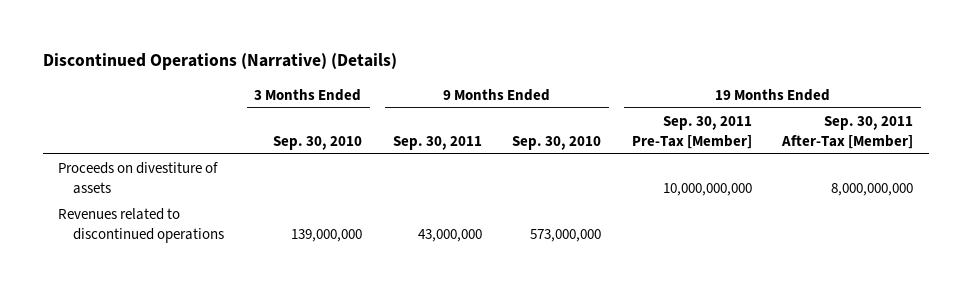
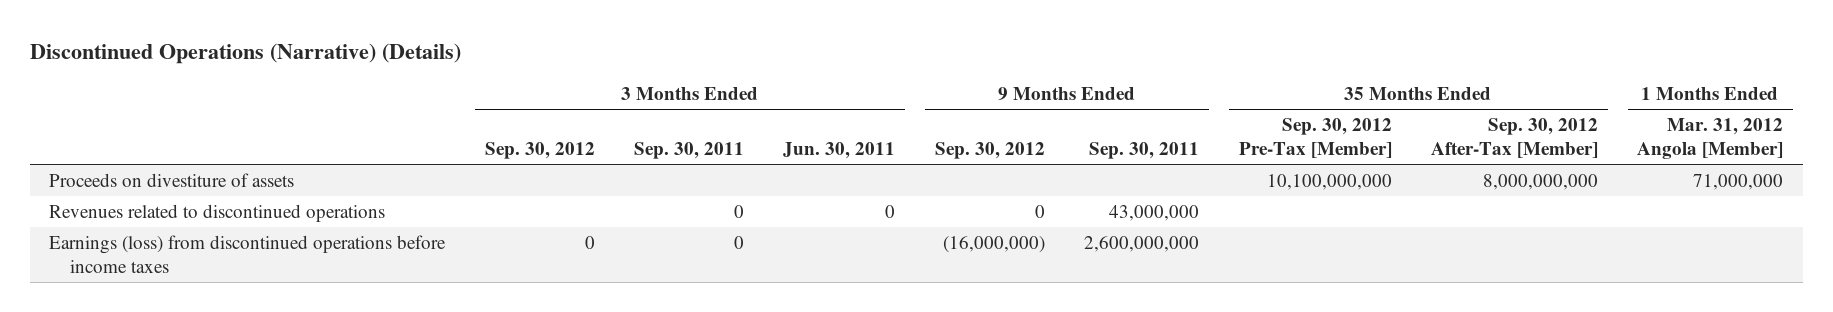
- | 3 Months Ended Sep. 30, 2010 | 9 Months Ended Sep. 30, 2011 | 9 Months Ended Sep. 30, 2010 | 19 Months Ended Sep. 30, 2011 Pre-Tax [Member] | 19 Months Ended Sep. 30, 2011 After-Tax [Member]
+ | 3 Months Ended Sep. 30, 2012 | 3 Months Ended Sep. 30, 2011 | 3 Months Ended Jun. 30, 2011 | 9 Months Ended Sep. 30, 2012 | 9 Months Ended Sep. 30, 2011 | 35 Months Ended Sep. 30, 2012 Pre-Tax [Member] | 35 Months Ended Sep. 30, 2012 After-Tax [Member] | 1 Months Ended Mar. 31, 2012 Angola [Member]
+ Earnings (loss) from discontinued operations before income taxes | 0 | 0 | | (16,000,000) | 2,600,000,000 | | |

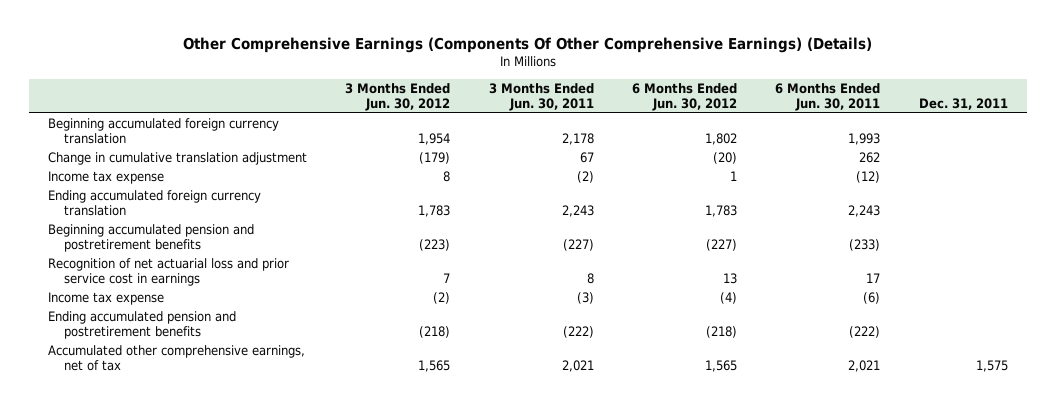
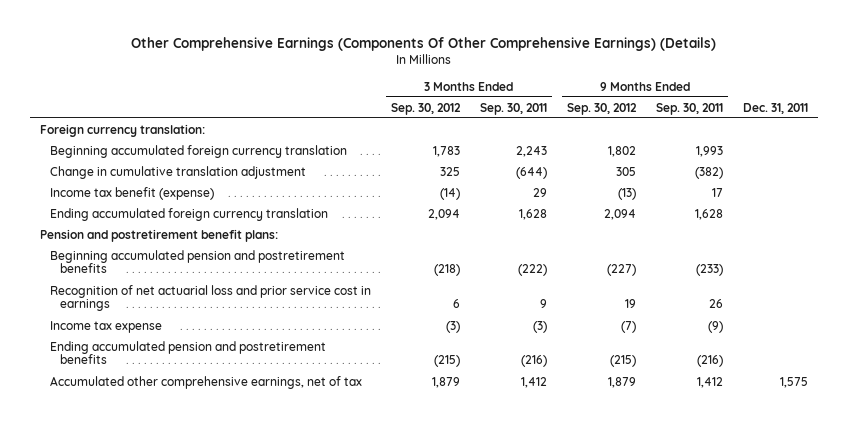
- | 3 Months Ended Jun. 30, 2012 | 3 Months Ended Jun. 30, 2011 | 6 Months Ended Jun. 30, 2012 | 6 Months Ended Jun. 30, 2011 | Dec. 31, 2011
+ | 3 Months Ended Sep. 30, 2012 | 3 Months Ended Sep. 30, 2011 | 9 Months Ended Sep. 30, 2012 | 9 Months Ended Sep. 30, 2011 | Dec. 31, 2011
+ Foreign currency translation:
- Income tax expense | 8 | (2) | 1 | (12) |
+ Income tax benefit (expense) | (14) | 29 | (13) | 17 |
+ Pension and postretirement benefit plans:

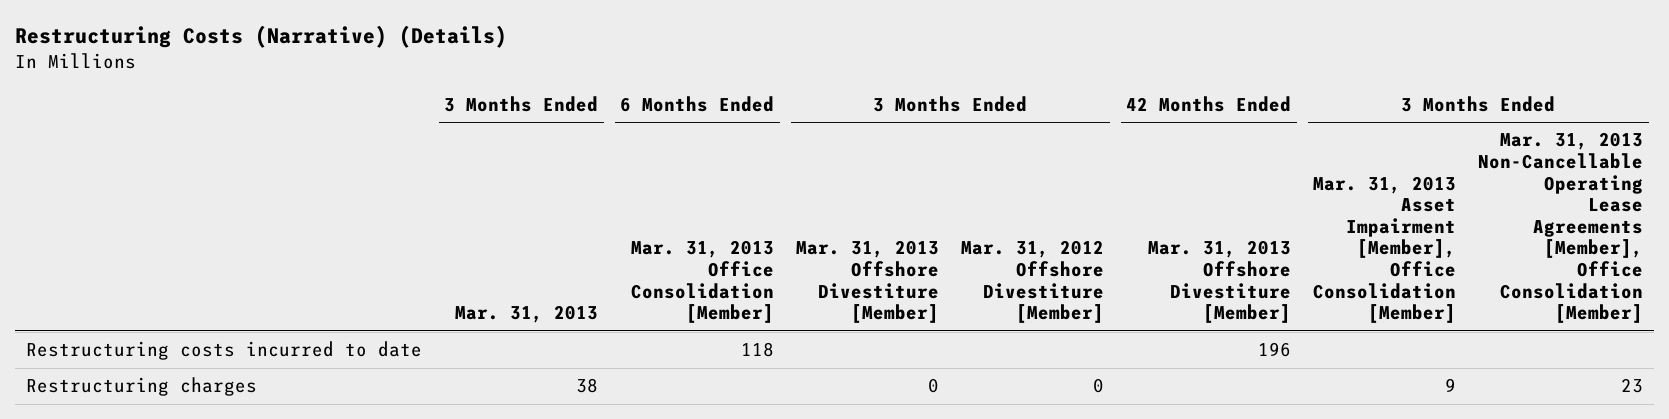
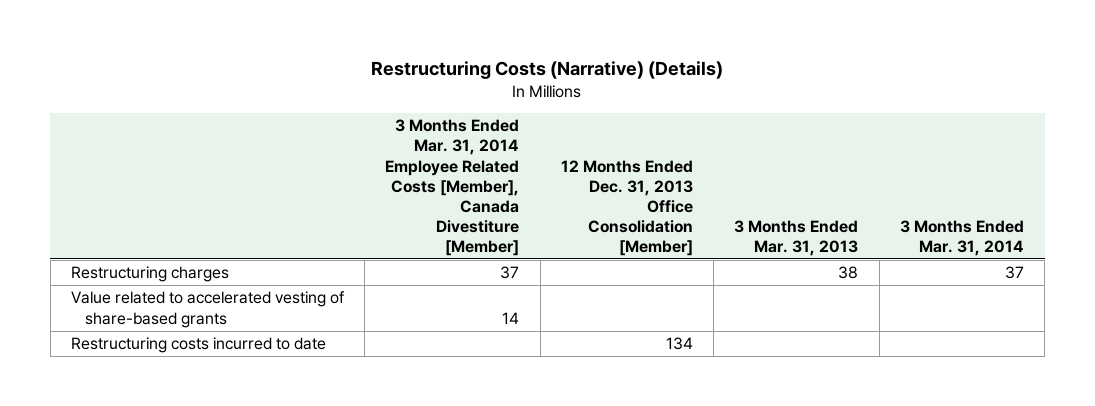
- | 3 Months Ended Mar. 31, 2013 | 6 Months Ended Mar. 31, 2013 Office Consolidation [Member] | 3 Months Ended Mar. 31, 2013 Offshore Divestiture [Member] | 3 Months Ended Mar. 31, 2012 Offshore Divestiture [Member] | 42 Months Ended Mar. 31, 2013 Offshore Divestiture [Member] | 3 Months Ended Mar. 31, 2013 Asset Impairment [Member], Office Consolidation [Member] | 3 Months Ended Mar. 31, 2013 Non-Cancellable Operating Lease Agreements [Member], Office Consolidation [Member]
+ | 3 Months Ended Mar. 31, 2014 Employee Related Costs [Member], Canada Divestiture [Member] | 12 Months Ended Dec. 31, 2013 Office Consolidation [Member] | 3 Months Ended Mar. 31, 2013 | 3 Months Ended Mar. 31, 2014
+ Value related to accelerated vesting of share-based grants | 14 | | |
moved down: Restructuring costs incurred to date | | 134 | |

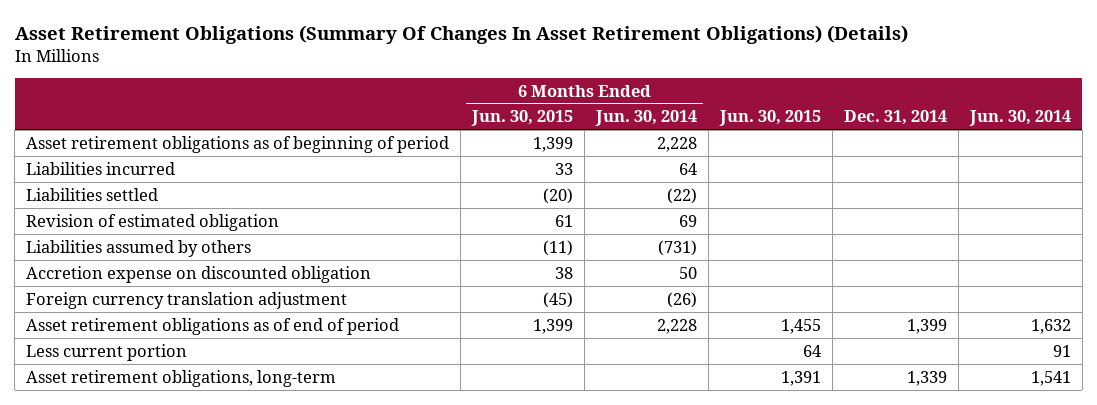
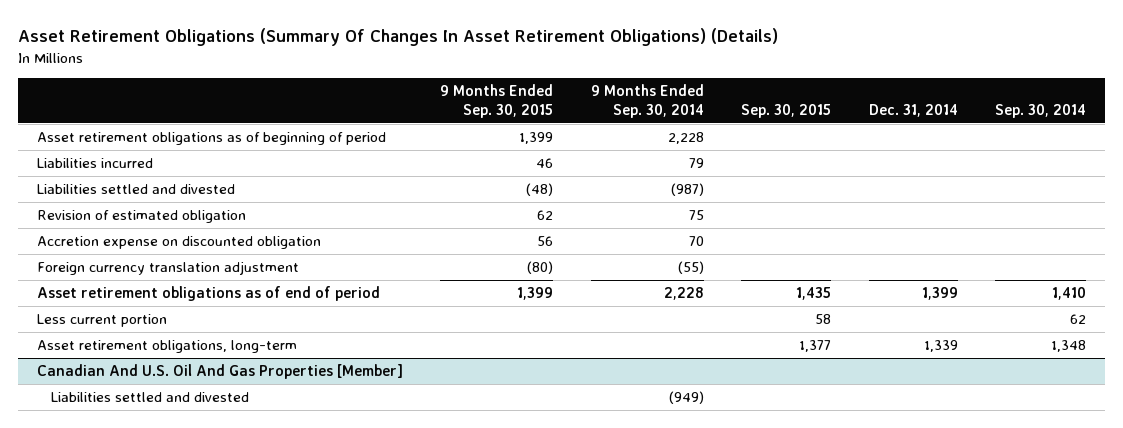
- | 6 Months Ended Jun. 30, 2015 | 6 Months Ended Jun. 30, 2014 | Jun. 30, 2015 | Dec. 31, 2014 | Jun. 30, 2014
+ | 9 Months Ended Sep. 30, 2015 | 9 Months Ended Sep. 30, 2014 | Sep. 30, 2015 | Dec. 31, 2014 | Sep. 30, 2014
- Liabilities settled | (20) | (22) | | |
+ Liabilities settled and divested | (48) | (987) | | |
- Liabilities assumed by others | (11) | (731) | | |
+ Canadian And U.S. Oil And Gas Properties [Member]
+ Liabilities settled and divested | | (949) | | |

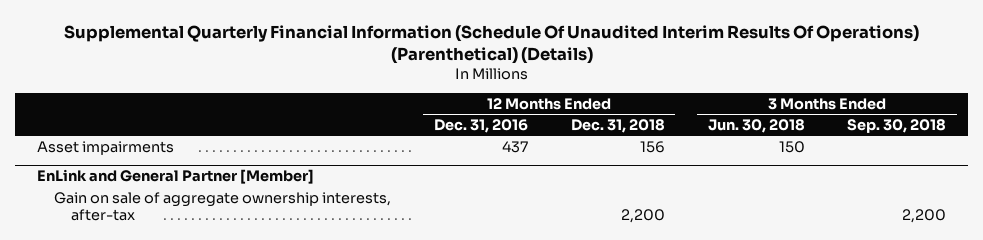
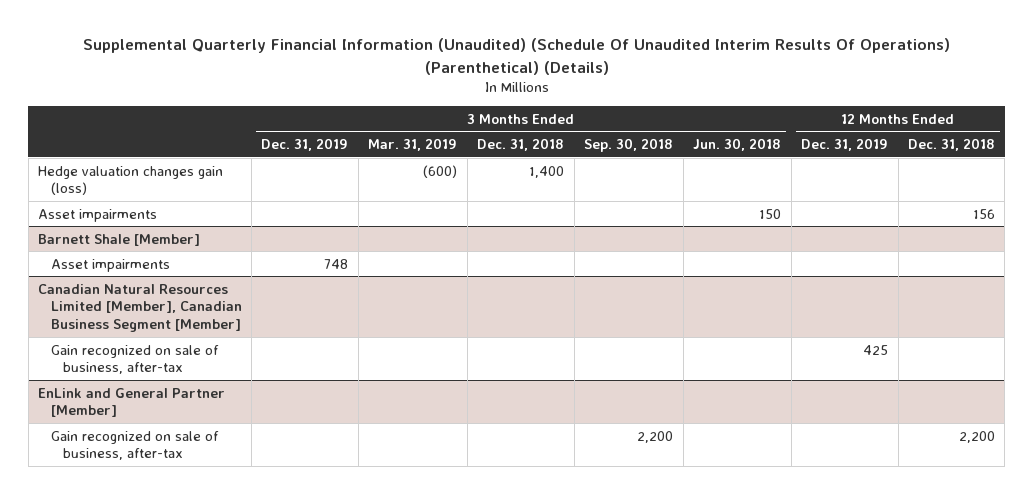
- Supplemental Quarterly Financial Information (Schedule Of Unaudited Interim Results Of Operations) (Parenthetical) (Details)
+ Supplemental Quarterly Financial Information (Unaudited) (Schedule Of Unaudited Interim Results Of Operations) (Parenthetical) (Details)
- | 12 Months Ended Dec. 31, 2016 | 12 Months Ended Dec. 31, 2018 | 3 Months Ended Jun. 30, 2018 | 3 Months Ended Sep. 30, 2018
+ | 3 Months Ended Dec. 31, 2019 | 3 Months Ended Mar. 31, 2019 | 3 Months Ended Dec. 31, 2018 | 3 Months Ended Sep. 30, 2018 | 3 Months Ended Jun. 30, 2018 | 12 Months Ended Dec. 31, 2019 | 12 Months Ended Dec. 31, 2018
+ Hedge valuation changes gain (loss) | | (600) | 1,400 | | | |
+ Barnett Shale [Member]
+ Asset impairments | 748 | | | | | |
+ Canadian Natural Resources Limited [Member], Canadian Business Segment [Member]
+ Gain recognized on sale of business, after-tax | | | | | | 425 |
@ EnLink and General Partner [Member]
- Gain on sale of aggregate ownership interests, after-tax | | 2,200 | | 2,200
+ Gain recognized on sale of business, after-tax | | | | 2,200 | | | 2,200

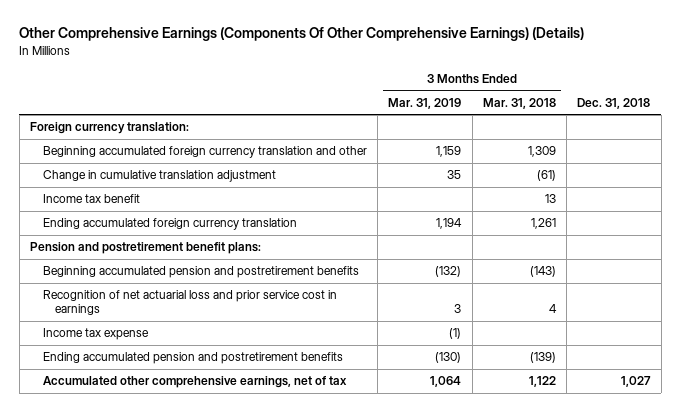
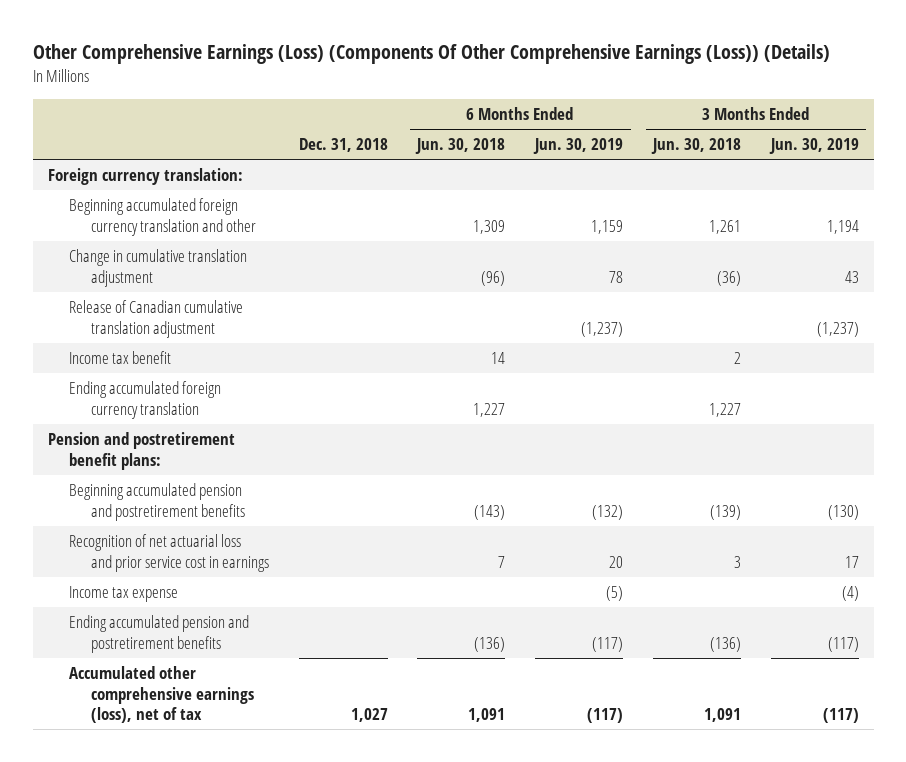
- Other Comprehensive Earnings (Components Of Other Comprehensive Earnings) (Details)
+ Other Comprehensive Earnings (Loss) (Components Of Other Comprehensive Earnings (Loss)) (Details)
- | 3 Months Ended Mar. 31, 2019 | 3 Months Ended Mar. 31, 2018 | Dec. 31, 2018
+ | Dec. 31, 2018 | 6 Months Ended Jun. 30, 2018 | 6 Months Ended Jun. 30, 2019 | 3 Months Ended Jun. 30, 2018 | 3 Months Ended Jun. 30, 2019
+ Release of Canadian cumulative translation adjustment | | | (1,237) | | (1,237)
- Accumulated other comprehensive earnings, net of tax | 1,064 | 1,122 | 1,027
+ Accumulated other comprehensive earnings (loss), net of tax | 1,027 | 1,091 | (117) | 1,091 | (117)

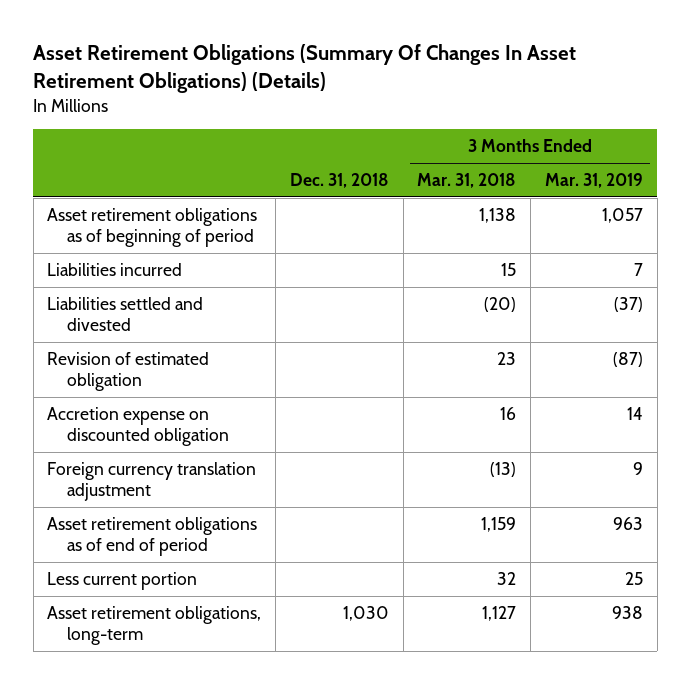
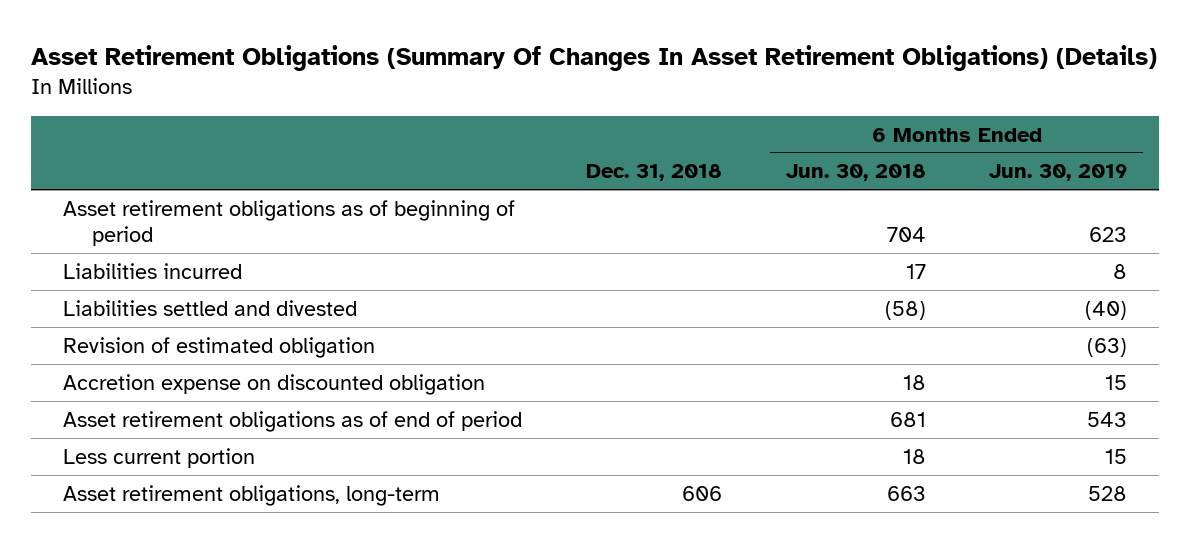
- | Dec. 31, 2018 | 3 Months Ended Mar. 31, 2018 | 3 Months Ended Mar. 31, 2019
+ | Dec. 31, 2018 | 6 Months Ended Jun. 30, 2018 | 6 Months Ended Jun. 30, 2019
- Foreign currency translation adjustment | | (13) | 9
- Asset retirement obligations, long-term | 1,030 | 1,127 | 938
+ Asset retirement obligations, long-term | 606 | 663 | 528

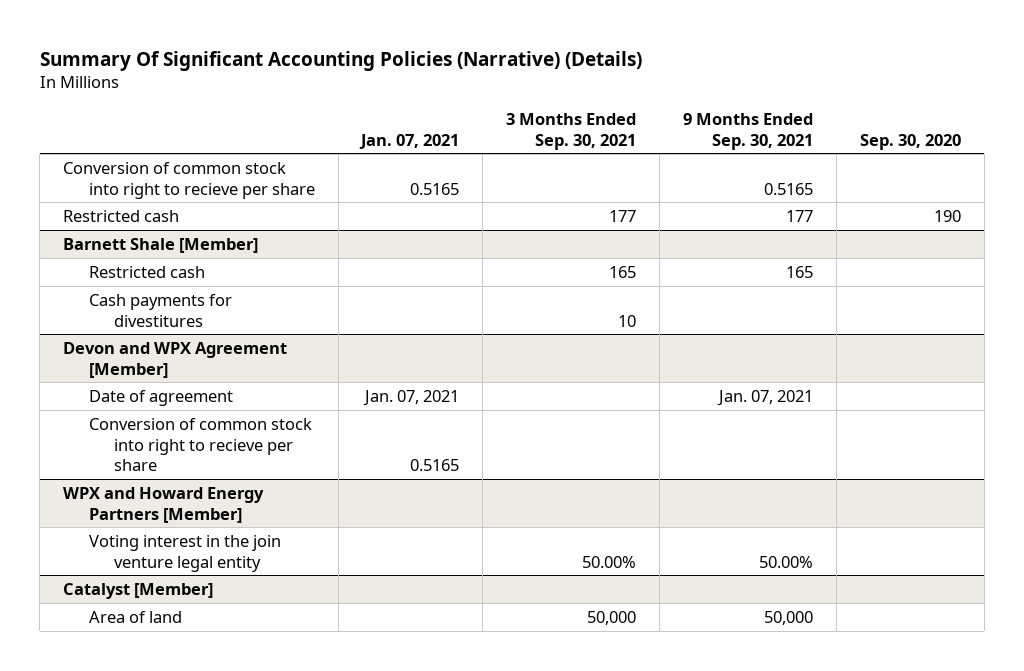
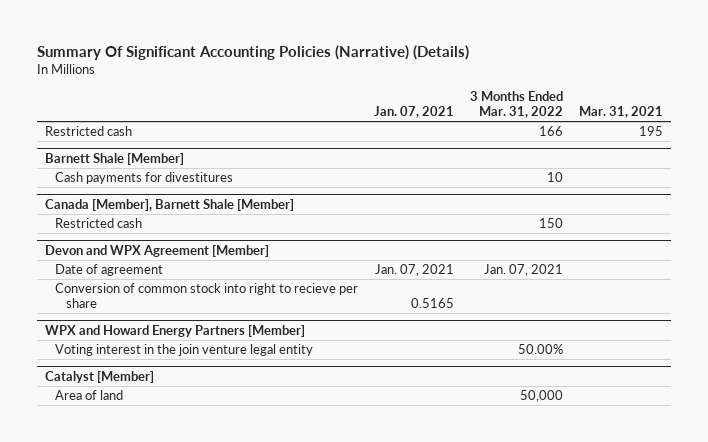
- | Jan. 07, 2021 | 3 Months Ended Sep. 30, 2021 | 9 Months Ended Sep. 30, 2021 | Sep. 30, 2020
+ | Jan. 07, 2021 | 3 Months Ended Mar. 31, 2022 | Mar. 31, 2021
- Conversion of common stock into right to recieve per share | 0.5165 | | 0.5165 |
@ Barnett Shale [Member]
- Restricted cash | | 165 | 165 |
+ Canada [Member], Barnett Shale [Member]
+ Restricted cash | | 150 |

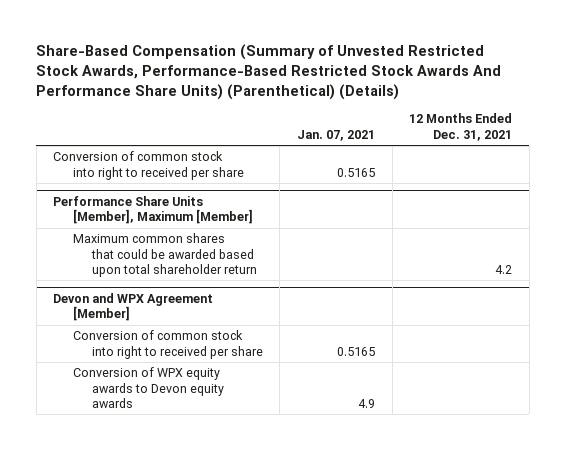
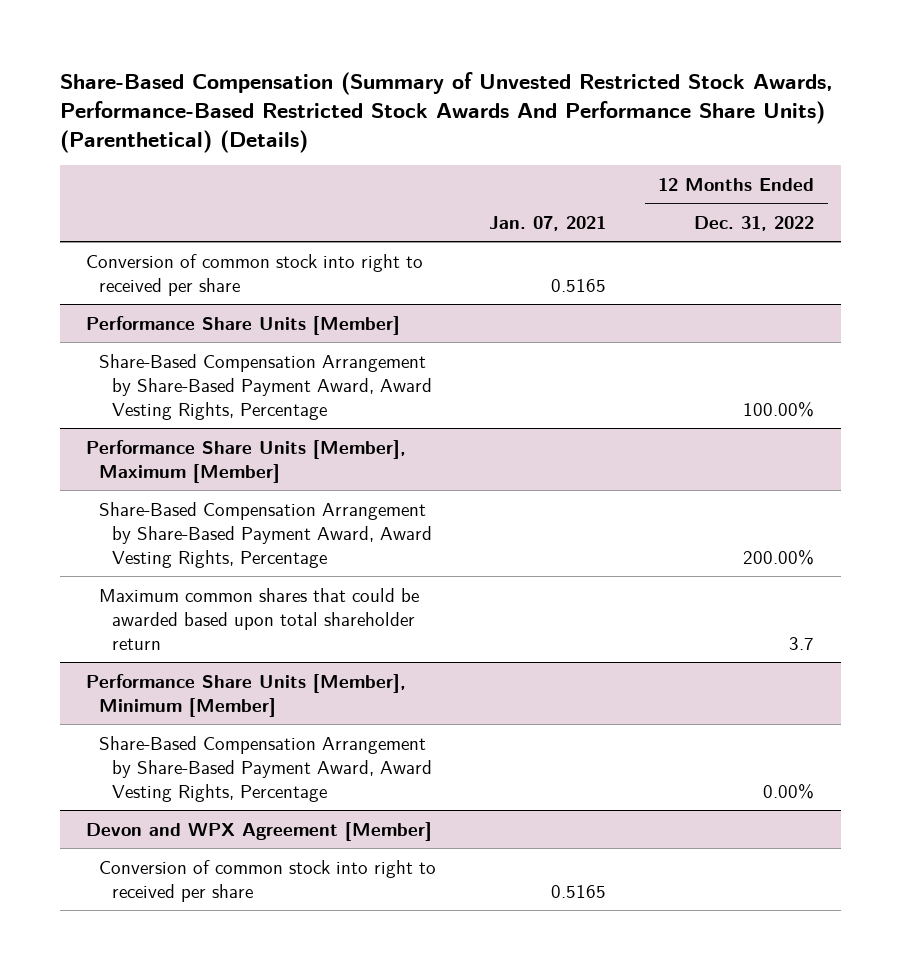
- | Jan. 07, 2021 | 12 Months Ended Dec. 31, 2021
+ | Jan. 07, 2021 | 12 Months Ended Dec. 31, 2022
+ Performance Share Units [Member]
+ Share-Based Compensation Arrangement by Share-Based Payment Award, Award Vesting Rights, Percentage | | 100.00%
@ Performance Share Units [Member], Maximum [Member]
+ Share-Based Compensation Arrangement by Share-Based Payment Award, Award Vesting Rights, Percentage | | 200.00%
+ Performance Share Units [Member], Minimum [Member]
+ Share-Based Compensation Arrangement by Share-Based Payment Award, Award Vesting Rights, Percentage | | 0.00%
@ Devon and WPX Agreement [Member]
- Conversion of WPX equity awards to Devon equity awards | 4.9 |

